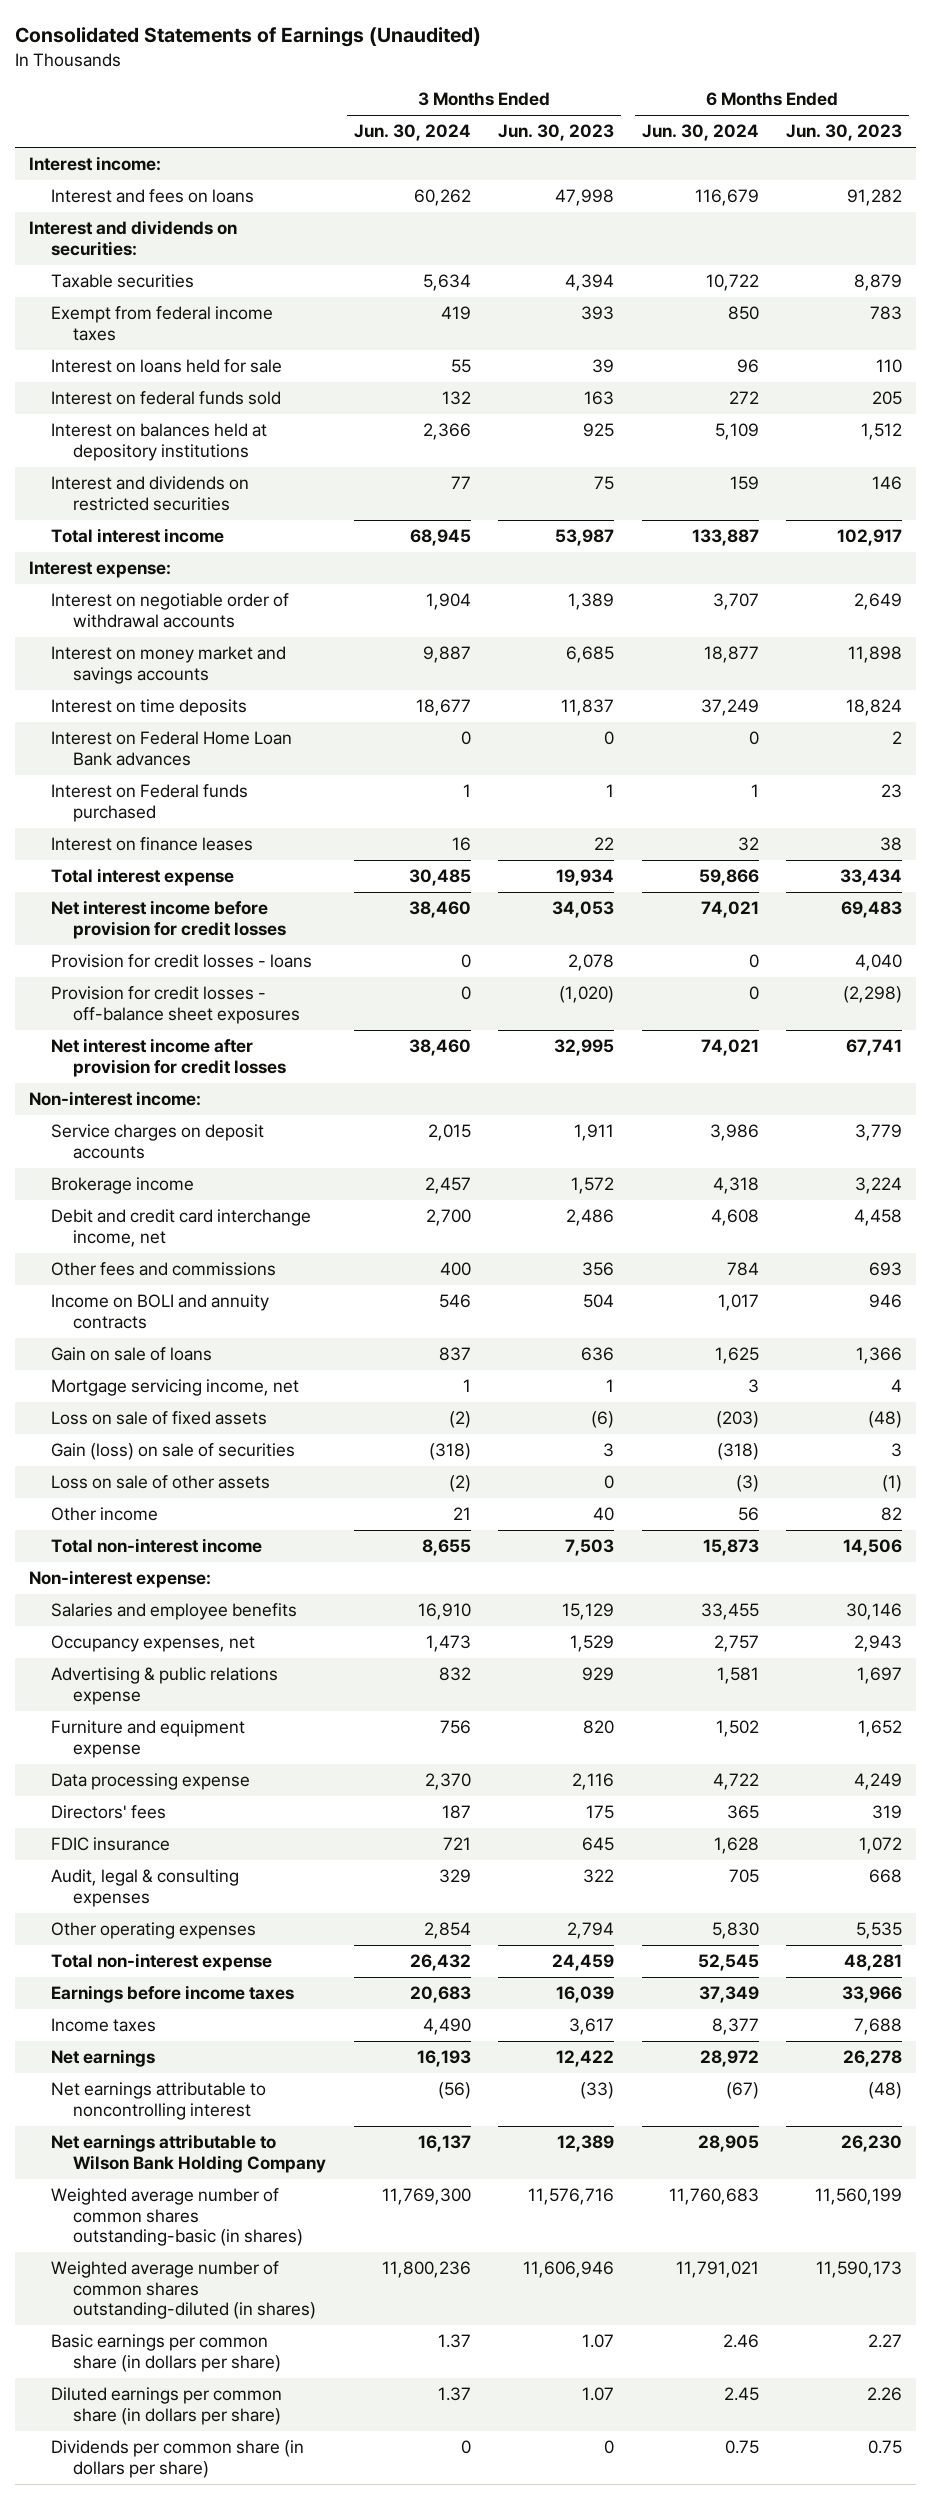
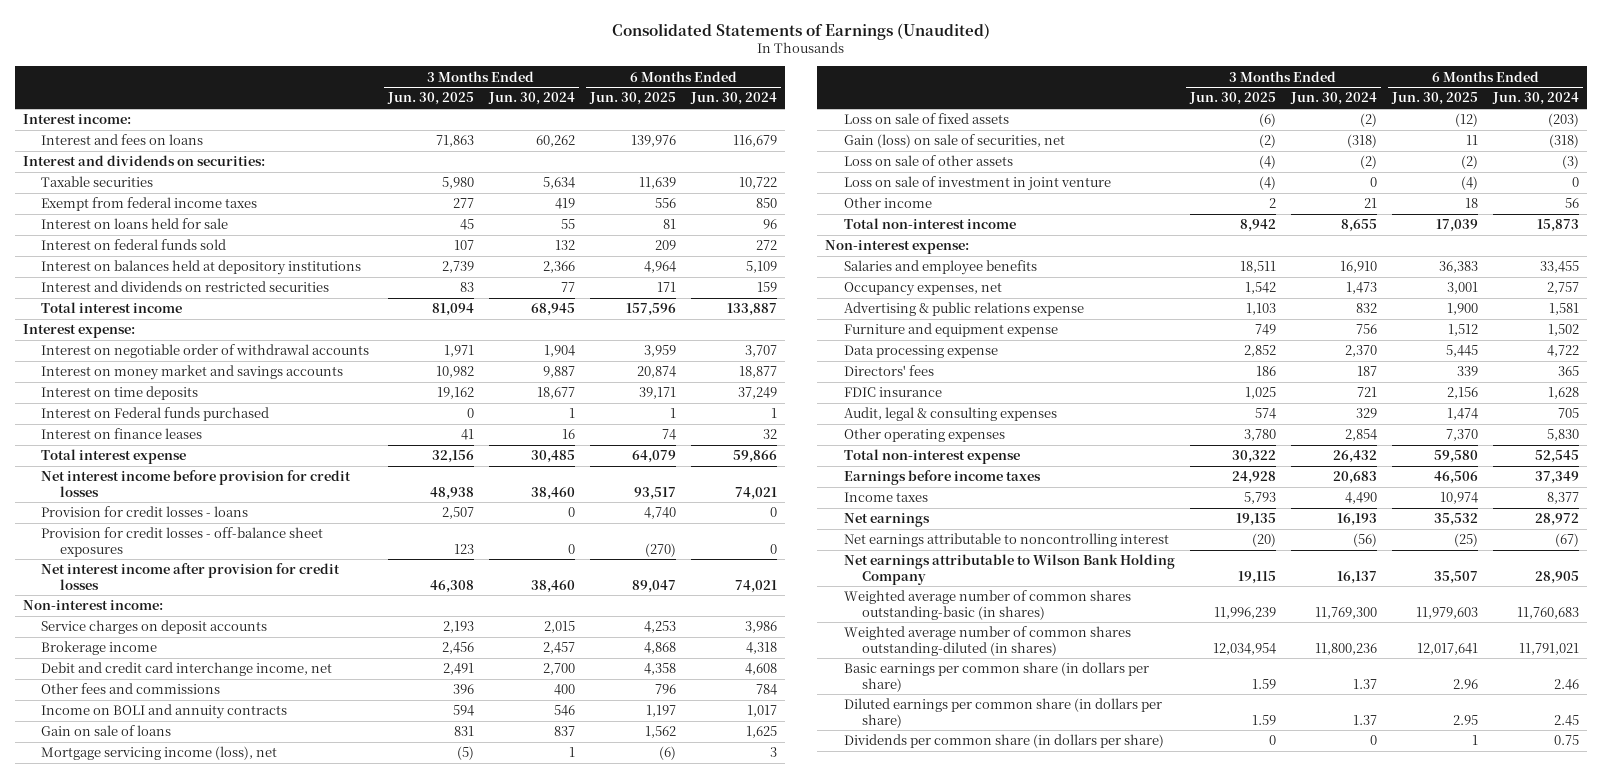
- | 3 Months Ended Jun. 30, 2024 | 3 Months Ended Jun. 30, 2023 | 6 Months Ended Jun. 30, 2024 | 6 Months Ended Jun. 30, 2023
+ | 3 Months Ended Jun. 30, 2025 | 3 Months Ended Jun. 30, 2024 | 6 Months Ended Jun. 30, 2025 | 6 Months Ended Jun. 30, 2024
- Interest on Federal Home Loan Bank advances | 0 | 0 | 0 | 2
- Mortgage servicing income, net | 1 | 1 | 3 | 4
+ Mortgage servicing income (loss), net | (5) | 1 | (6) | 3
- Gain (loss) on sale of securities | (318) | 3 | (318) | 3
+ Gain (loss) on sale of securities, net | (2) | (318) | 11 | (318)
+ Loss on sale of investment in joint venture | (4) | 0 | (4) | 0

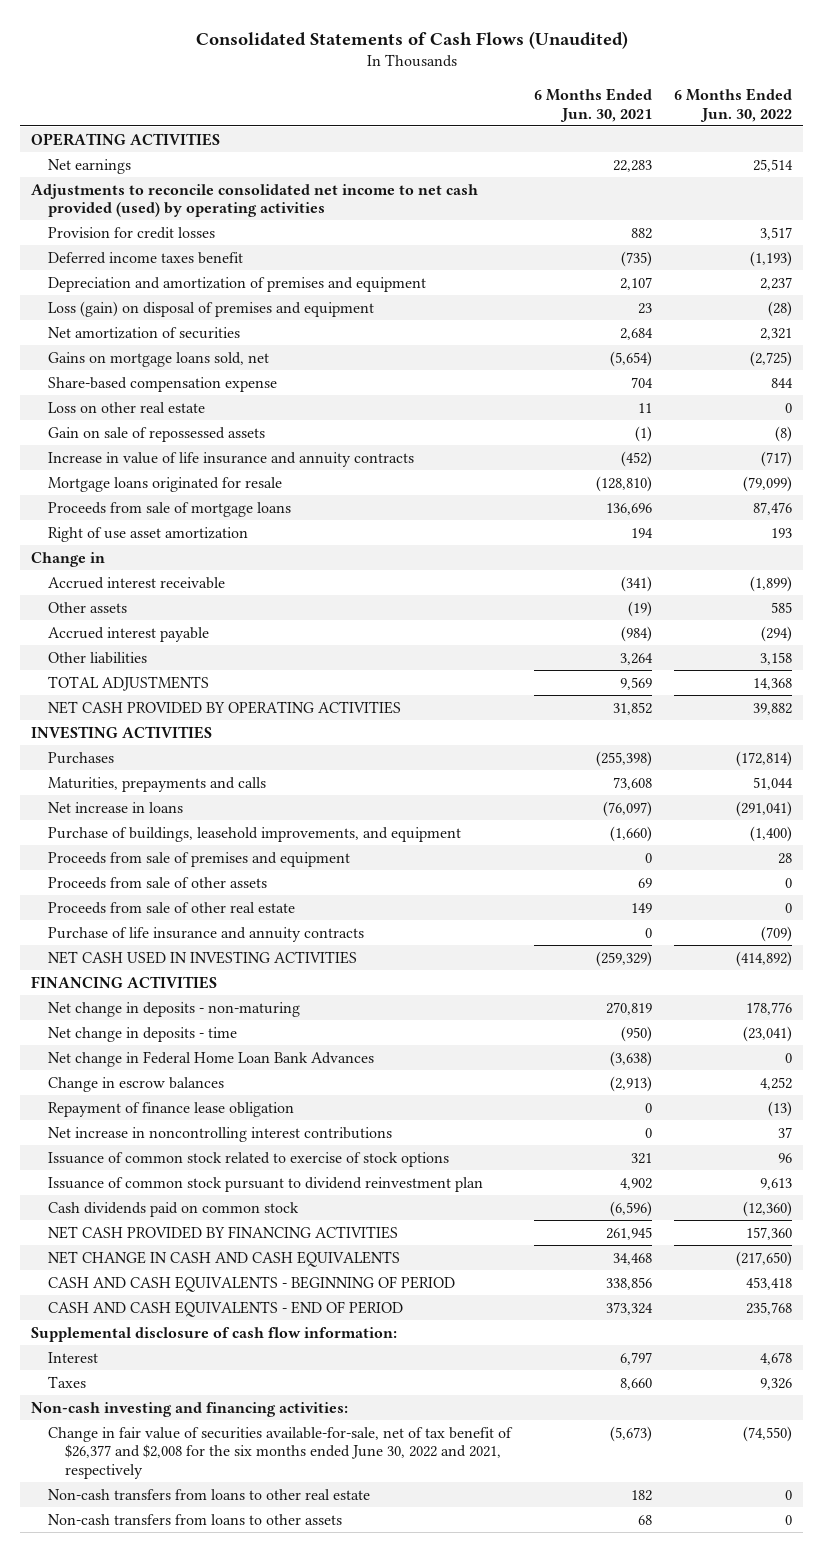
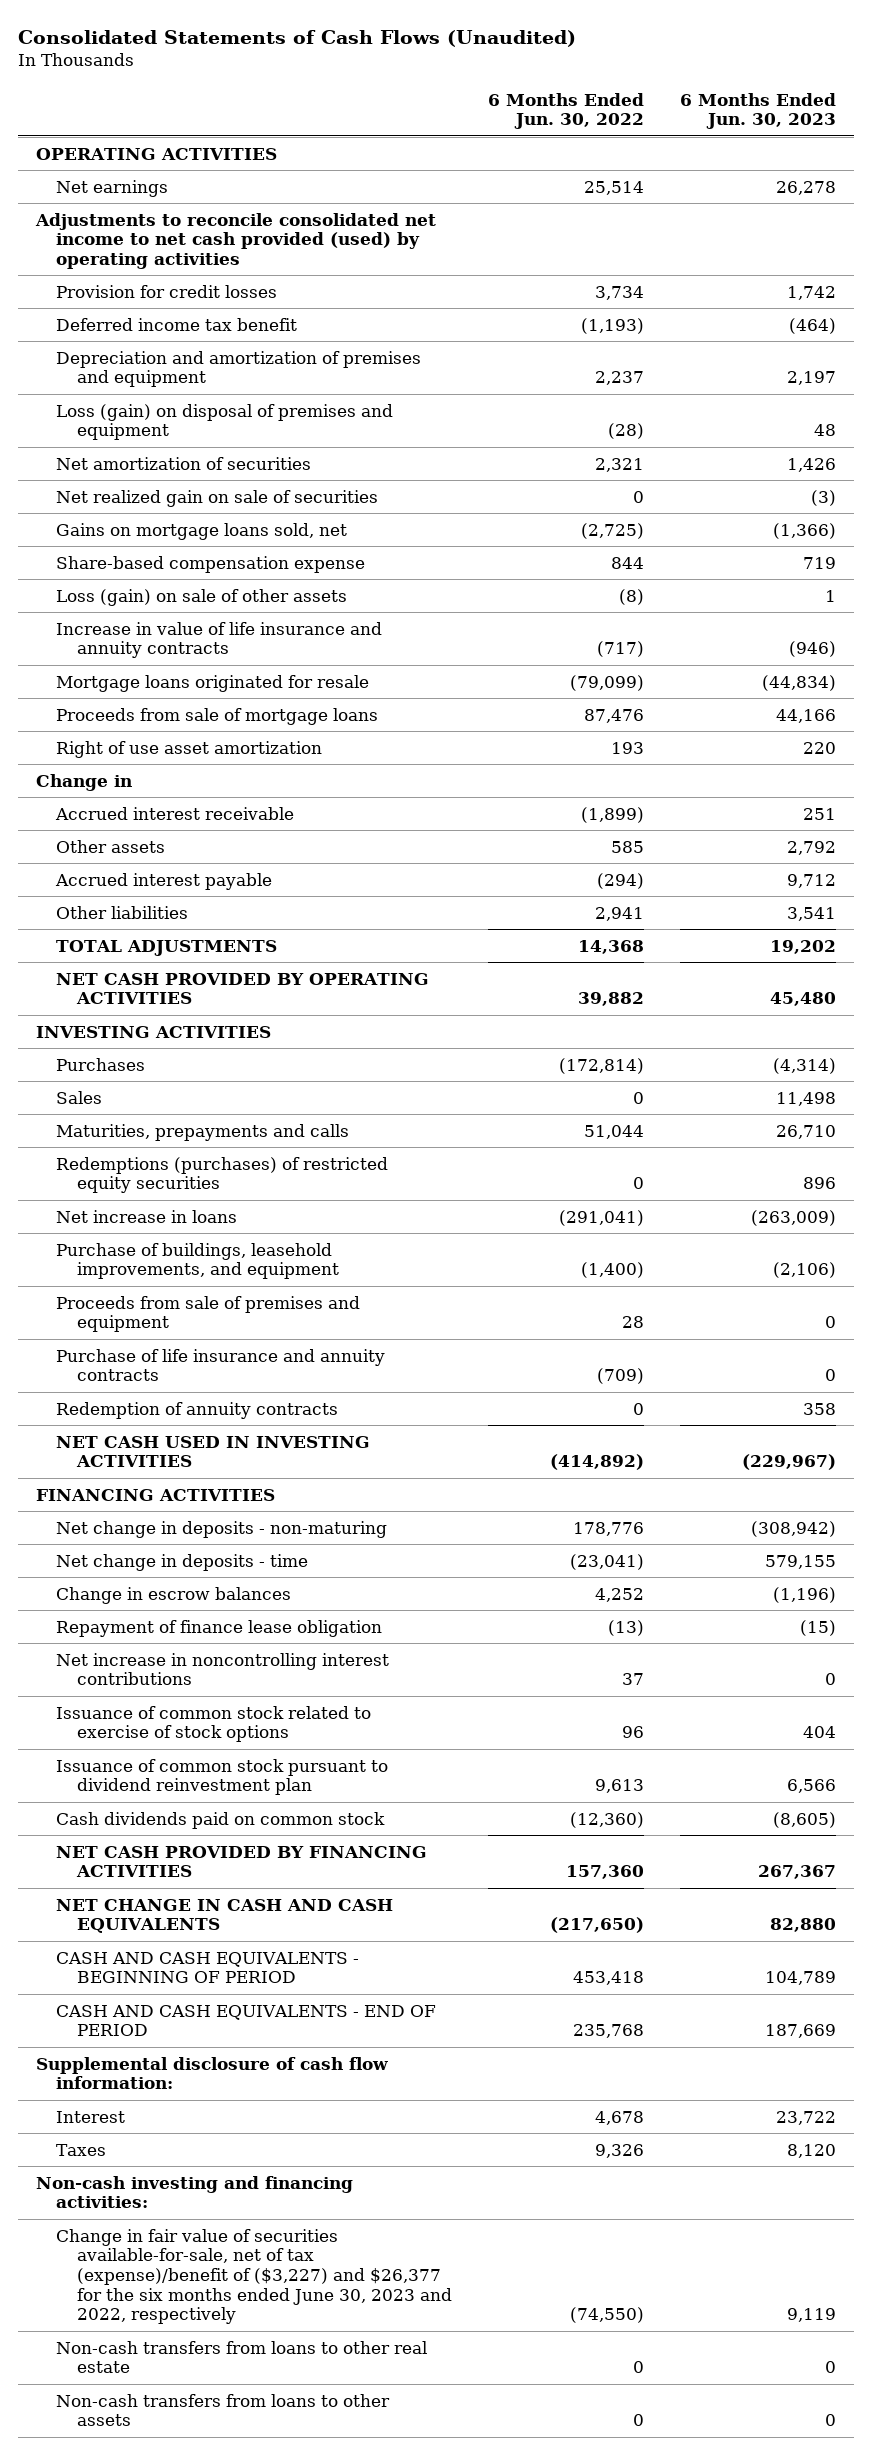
- | 6 Months Ended Jun. 30, 2021 | 6 Months Ended Jun. 30, 2022
+ | 6 Months Ended Jun. 30, 2022 | 6 Months Ended Jun. 30, 2023
- Provision for credit losses | 882 | 3,517
- Deferred income taxes benefit | (735) | (1,193)
+ Provision for credit losses | 3,734 | 1,742
+ Deferred income tax benefit | (1,193) | (464)
+ Net realized gain on sale of securities | 0 | (3)
- Loss on other real estate | 11 | 0
- Gain on sale of repossessed assets | (1) | (8)
+ Loss (gain) on sale of other assets | (8) | 1
- Other liabilities | 3,264 | 3,158
+ Other liabilities | 2,941 | 3,541
+ Sales | 0 | 11,498
+ Redemptions (purchases) of restricted equity securities | 0 | 896
- Proceeds from sale of other assets | 69 | 0
- Proceeds from sale of other real estate | 149 | 0
+ Redemption of annuity contracts | 0 | 358
- Net change in Federal Home Loan Bank Advances | (3,638) | 0
- Change in fair value of securities available-for-sale, net of tax benefit of $26,377 and $2,008 for the six months ended June 30, 2022 and 2021, respectively | (5,673) | (74,550)
+ Change in fair value of securities available-for-sale, net of tax (expense)/benefit of ($3,227) and $26,377 for the six months ended June 30, 2023 and 2022, respectively | (74,550) | 9,119

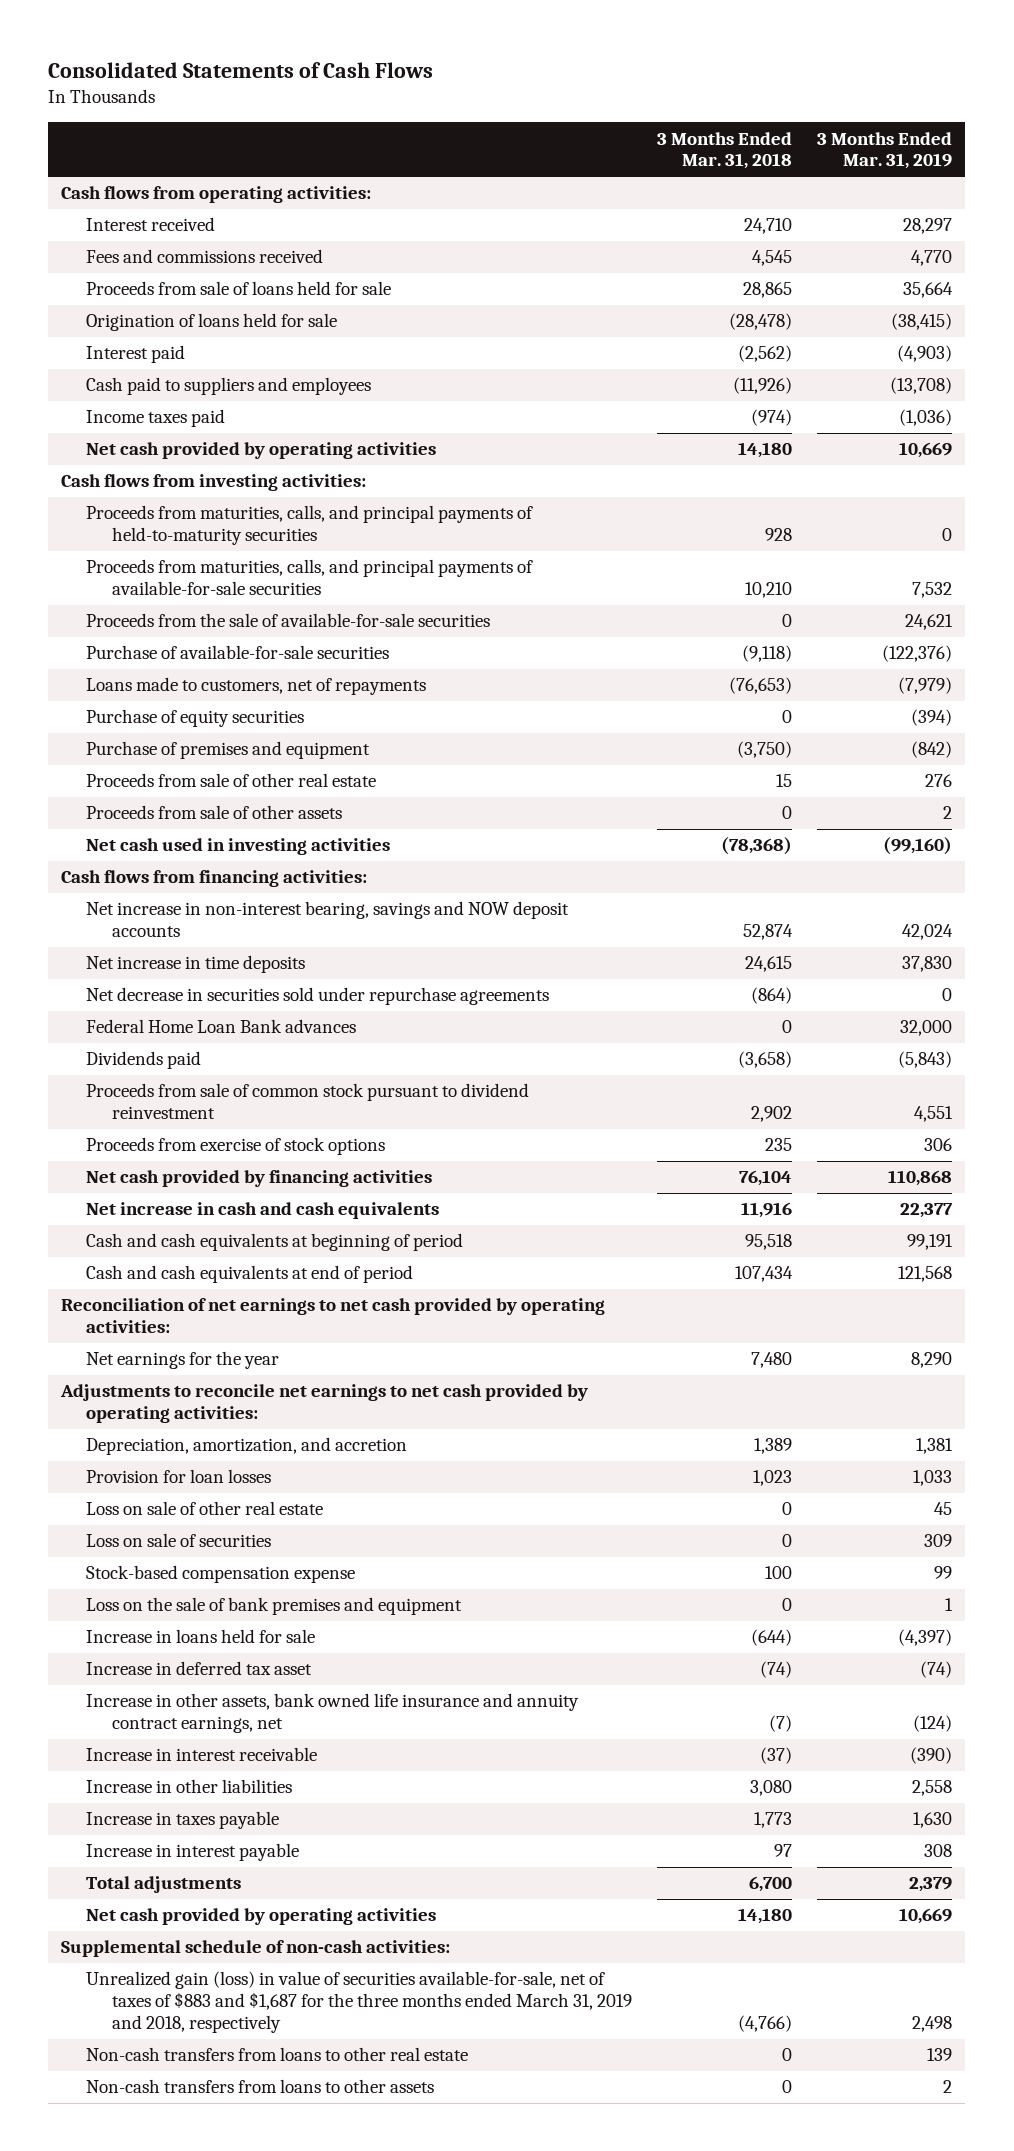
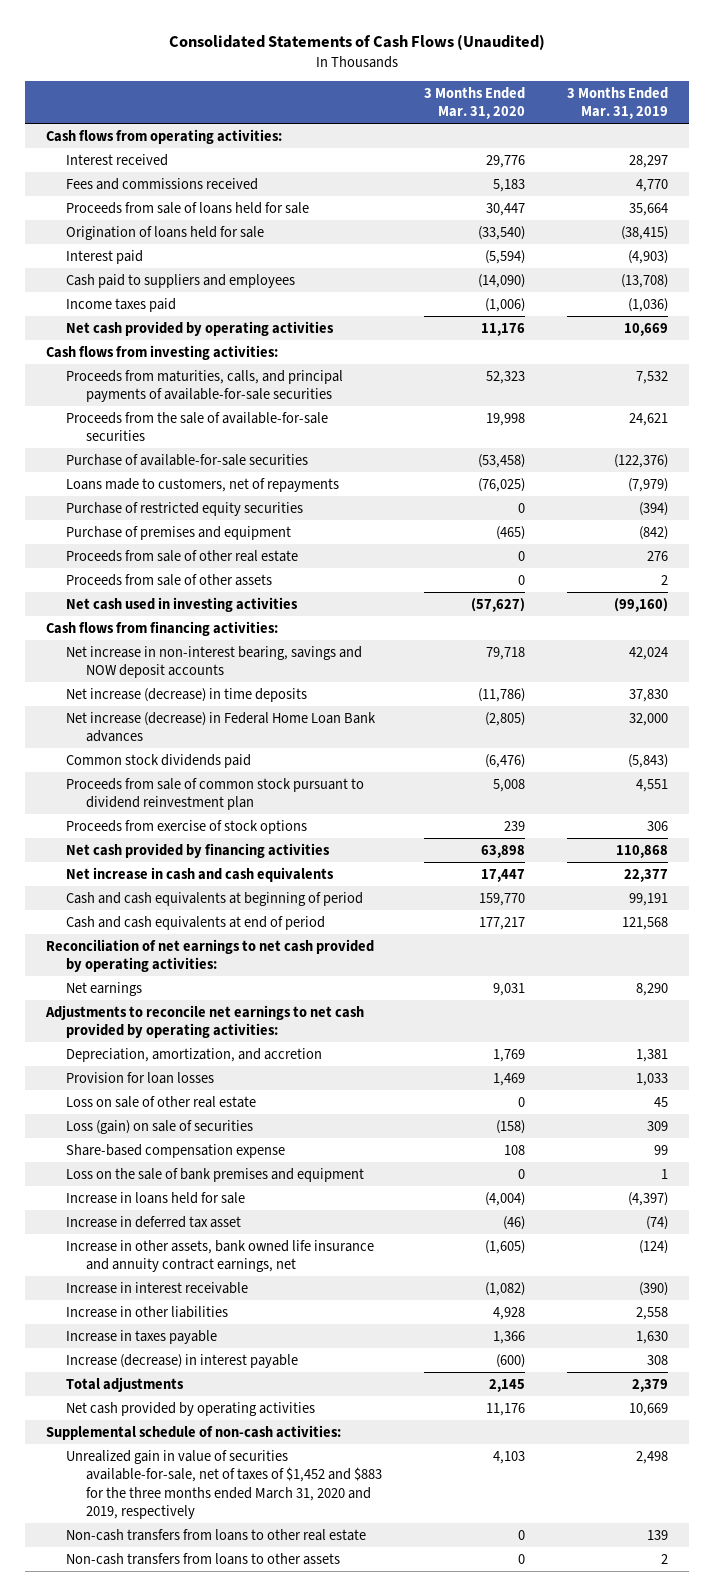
- Consolidated Statements of Cash Flows
+ Consolidated Statements of Cash Flows (Unaudited)
- | 3 Months Ended Mar. 31, 2018 | 3 Months Ended Mar. 31, 2019
+ | 3 Months Ended Mar. 31, 2020 | 3 Months Ended Mar. 31, 2019
- Proceeds from maturities, calls, and principal payments of held-to-maturity securities | 928 | 0
- Purchase of equity securities | 0 | (394)
+ Purchase of restricted equity securities | 0 | (394)
- Net increase in time deposits | 24,615 | 37,830
- Net decrease in securities sold under repurchase agreements | (864) | 0
- Federal Home Loan Bank advances | 0 | 32,000
- Dividends paid | (3,658) | (5,843)
- Proceeds from sale of common stock pursuant to dividend reinvestment | 2,902 | 4,551
+ Net increase (decrease) in time deposits | (11,786) | 37,830
+ Net increase (decrease) in Federal Home Loan Bank advances | (2,805) | 32,000
+ Common stock dividends paid | (6,476) | (5,843)
+ Proceeds from sale of common stock pursuant to dividend reinvestment plan | 5,008 | 4,551
- Net earnings for the year | 7,480 | 8,290
+ Net earnings | 9,031 | 8,290
- Loss on sale of securities | 0 | 309
- Stock-based compensation expense | 100 | 99
+ Loss (gain) on sale of securities | (158) | 309
+ Share-based compensation expense | 108 | 99
- Increase in interest payable | 97 | 308
+ Increase (decrease) in interest payable | (600) | 308
- Unrealized gain (loss) in value of securities available-for-sale, net of taxes of $883 and $1,687 for the three months ended March 31, 2019 and 2018, respectively | (4,766) | 2,498
+ Unrealized gain in value of securities available-for-sale, net of taxes of $1,452 and $883 for the three months ended March 31, 2020 and 2019, respectively | 4,103 | 2,498

